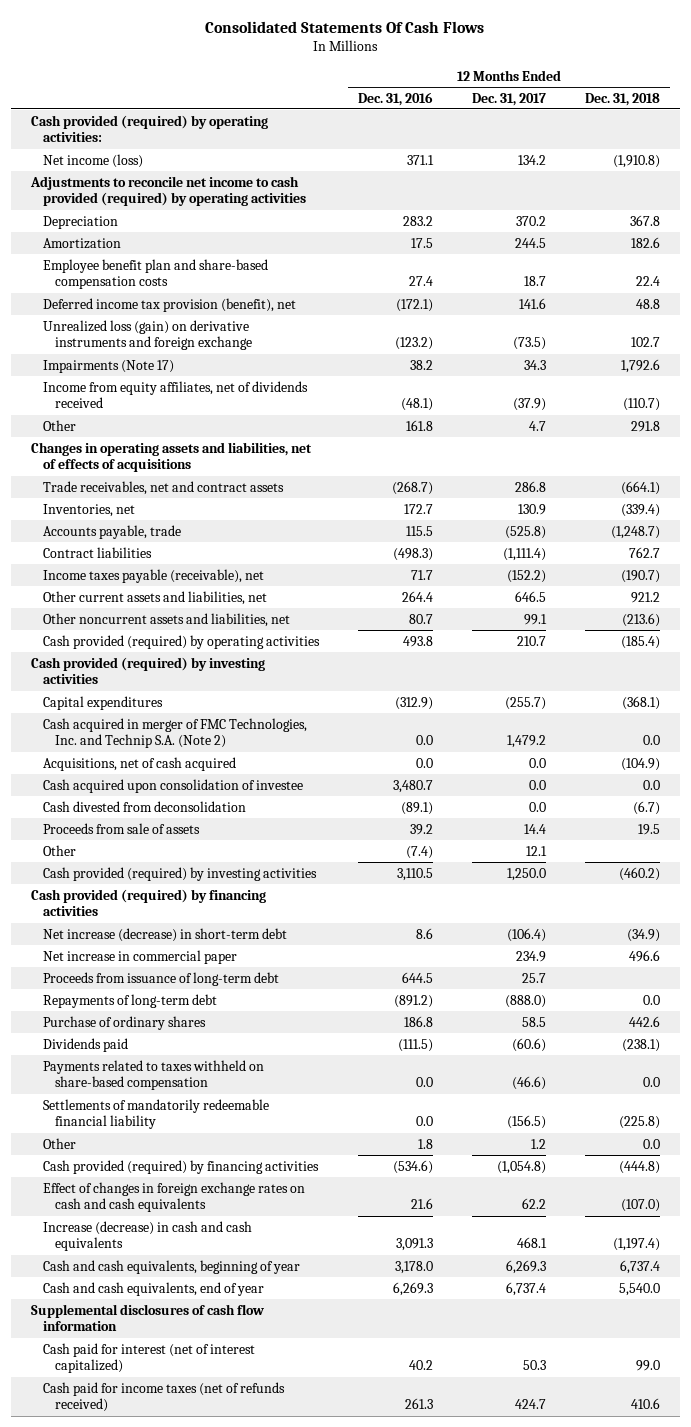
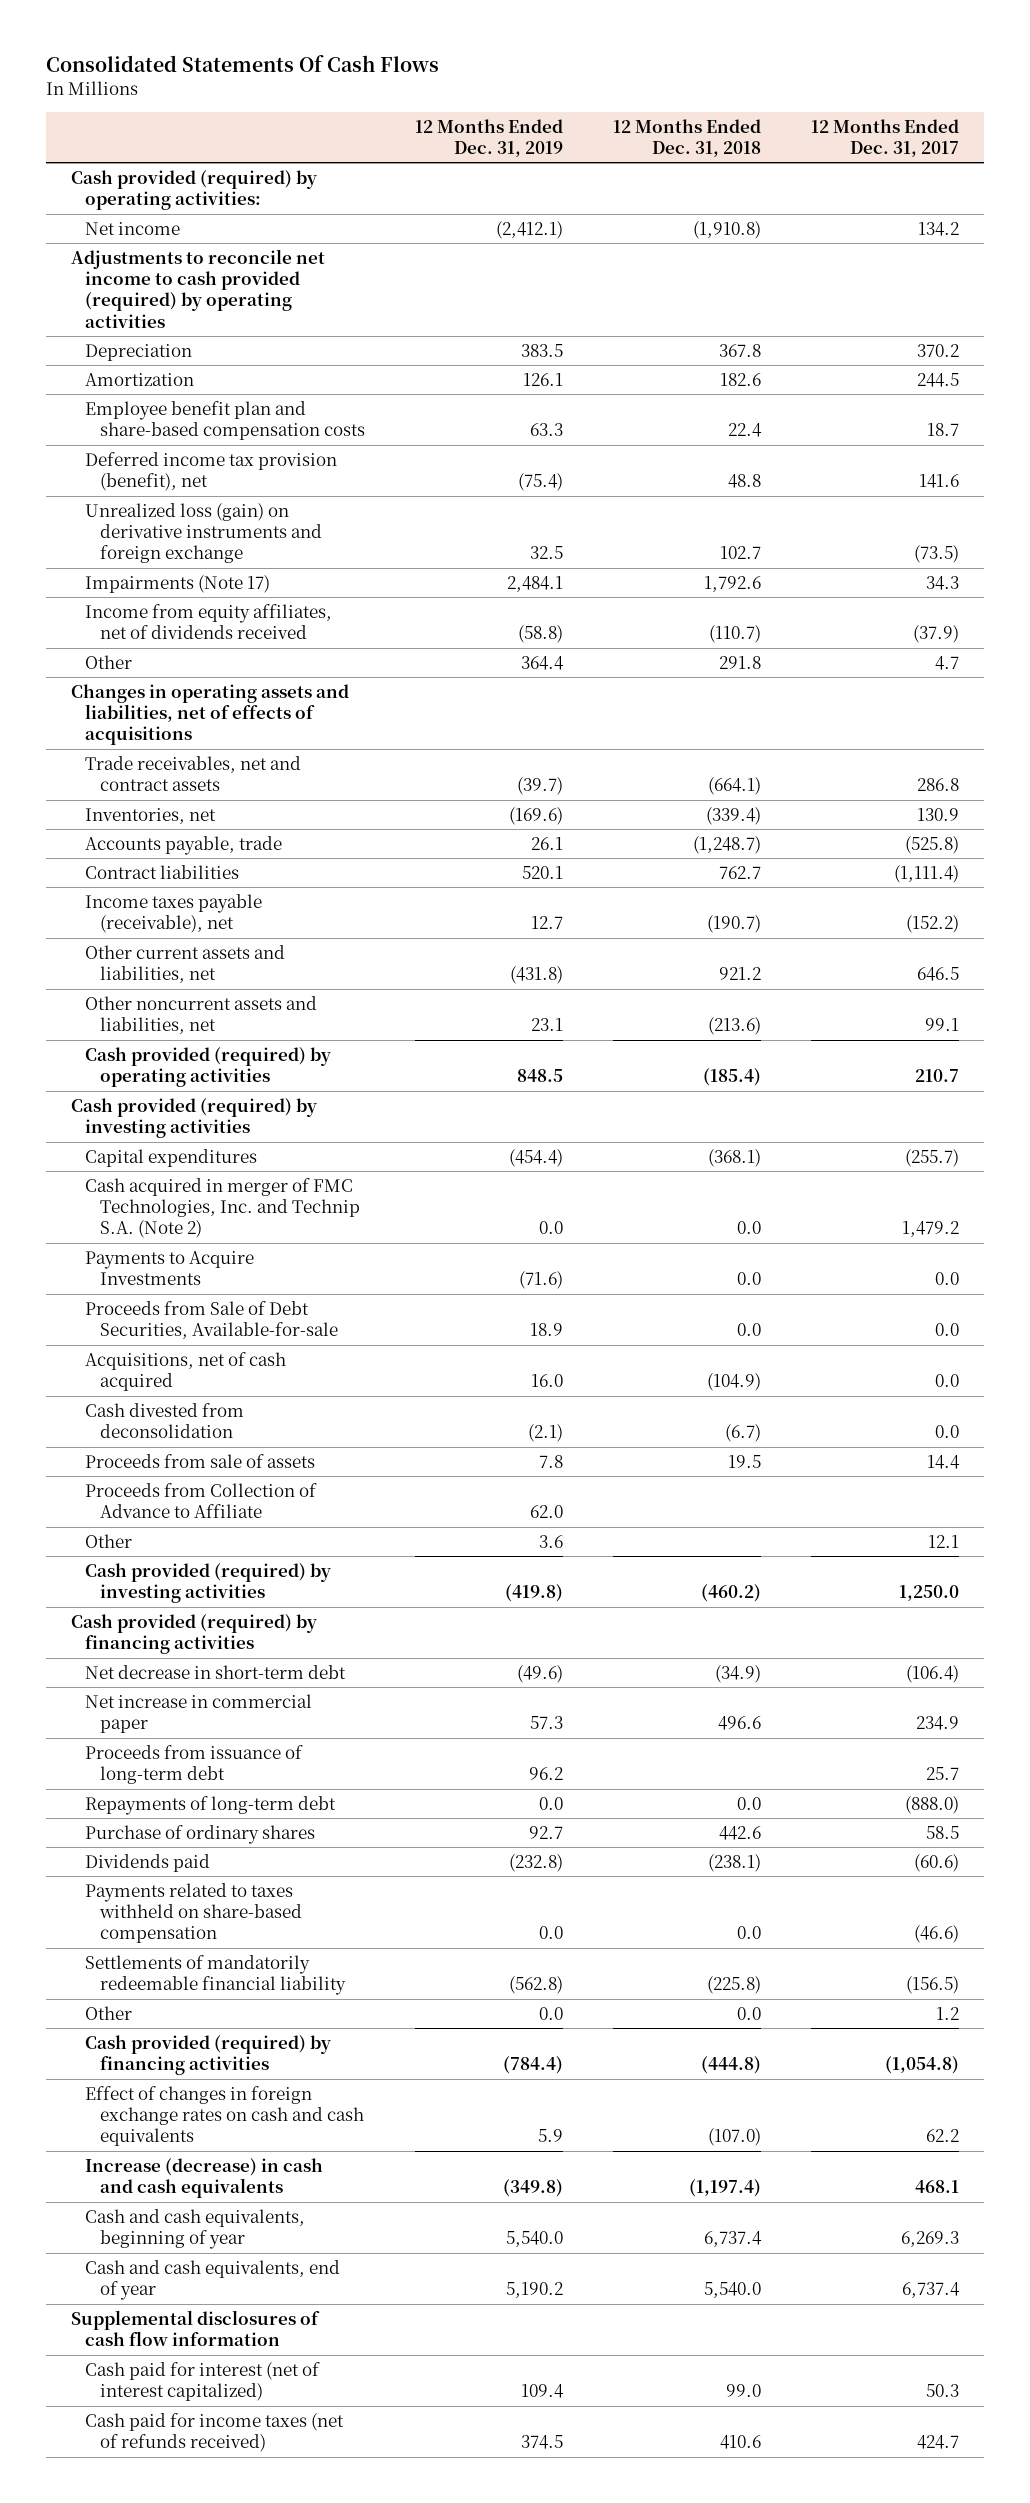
- | 12 Months Ended Dec. 31, 2016 | 12 Months Ended Dec. 31, 2017 | 12 Months Ended Dec. 31, 2018
+ | 12 Months Ended Dec. 31, 2019 | 12 Months Ended Dec. 31, 2018 | 12 Months Ended Dec. 31, 2017
- Net income (loss) | 371.1 | 134.2 | (1,910.8)
+ Net income | (2,412.1) | (1,910.8) | 134.2
+ Payments to Acquire Investments | (71.6) | 0.0 | 0.0
+ Proceeds from Sale of Debt Securities, Available-for-sale | 18.9 | 0.0 | 0.0
- Cash acquired upon consolidation of investee | 3,480.7 | 0.0 | 0.0
+ Proceeds from Collection of Advance to Affiliate | 62.0 | |
- Net increase (decrease) in short-term debt | 8.6 | (106.4) | (34.9)
+ Net decrease in short-term debt | (49.6) | (34.9) | (106.4)

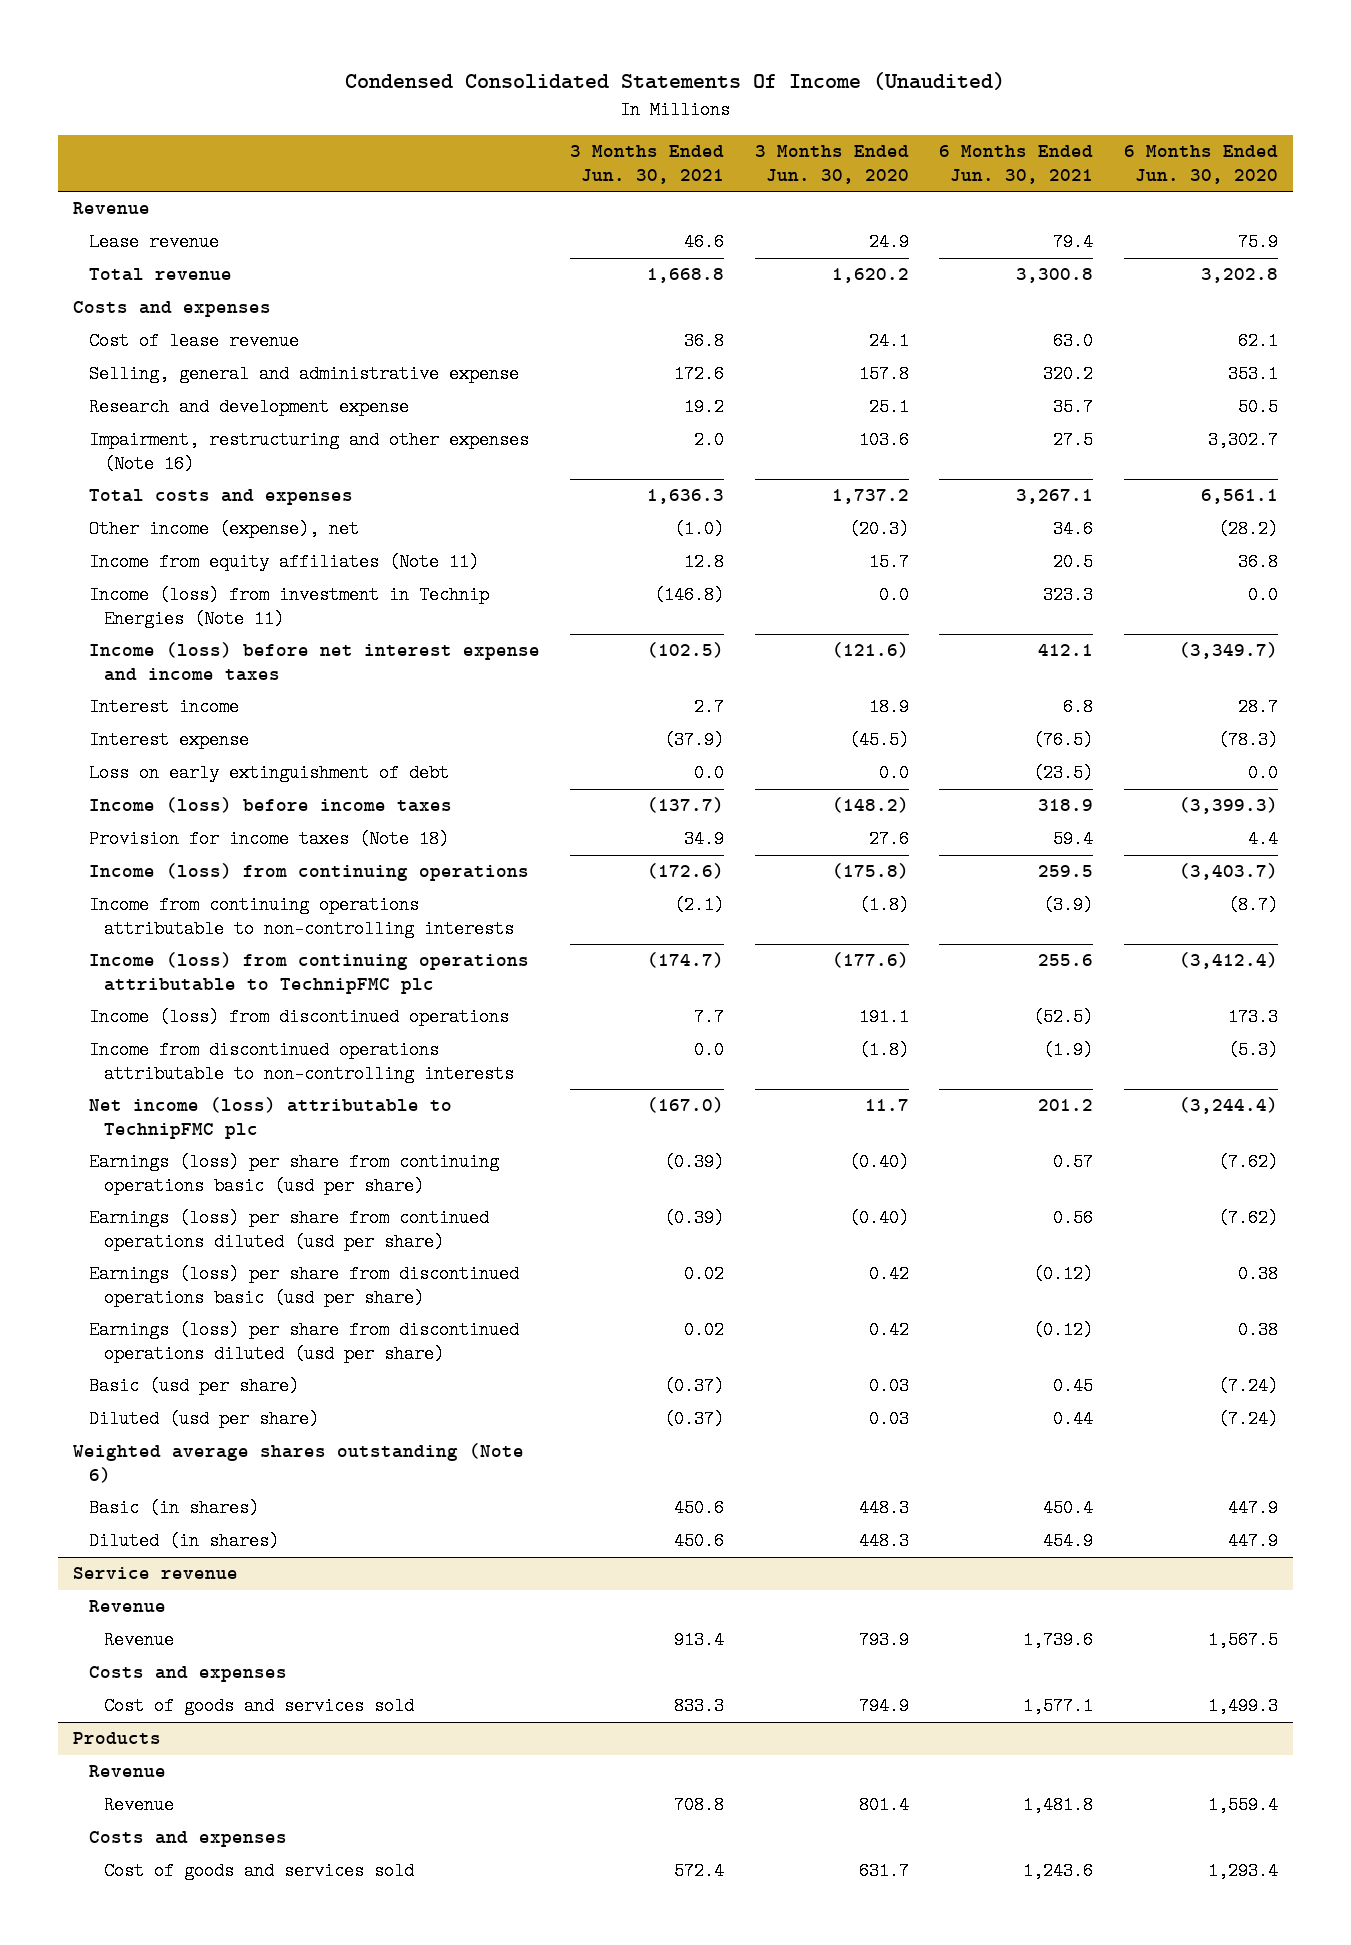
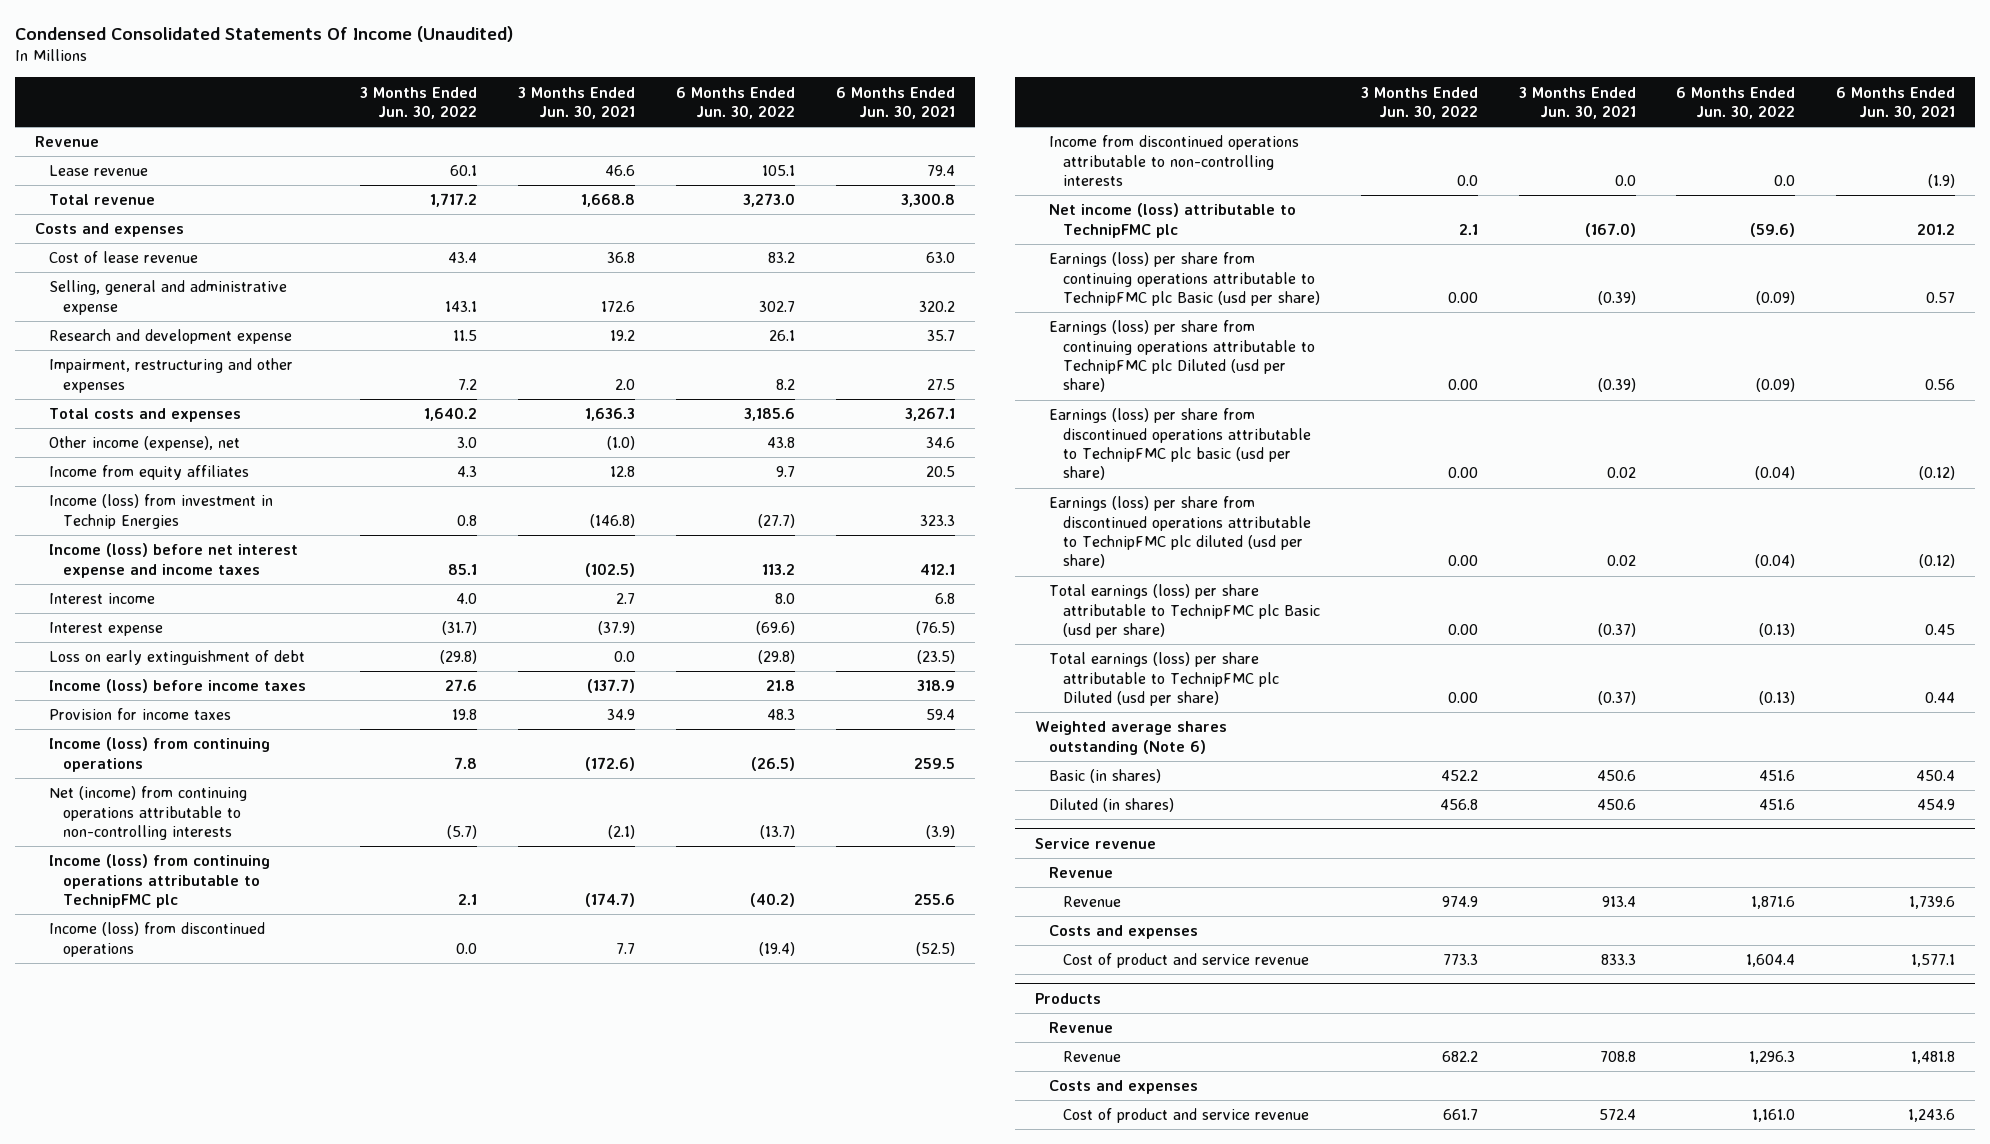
- | 3 Months Ended Jun. 30, 2021 | 3 Months Ended Jun. 30, 2020 | 6 Months Ended Jun. 30, 2021 | 6 Months Ended Jun. 30, 2020
+ | 3 Months Ended Jun. 30, 2022 | 3 Months Ended Jun. 30, 2021 | 6 Months Ended Jun. 30, 2022 | 6 Months Ended Jun. 30, 2021
- Impairment, restructuring and other expenses (Note 16) | 2.0 | 103.6 | 27.5 | 3,302.7
+ Impairment, restructuring and other expenses | 7.2 | 2.0 | 8.2 | 27.5
- Income from equity affiliates (Note 11) | 12.8 | 15.7 | 20.5 | 36.8
- Income (loss) from investment in Technip Energies (Note 11) | (146.8) | 0.0 | 323.3 | 0.0
+ Income from equity affiliates | 4.3 | 12.8 | 9.7 | 20.5
+ Income (loss) from investment in Technip Energies | 0.8 | (146.8) | (27.7) | 323.3
- Provision for income taxes (Note 18) | 34.9 | 27.6 | 59.4 | 4.4
+ Provision for income taxes | 19.8 | 34.9 | 48.3 | 59.4
- Income from continuing operations attributable to non-controlling interests | (2.1) | (1.8) | (3.9) | (8.7)
+ Net (income) from continuing operations attributable to non-controlling interests | (5.7) | (2.1) | (13.7) | (3.9)
- Earnings (loss) per share from continuing operations basic (usd per share) | (0.39) | (0.40) | 0.57 | (7.62)
- Earnings (loss) per share from continued operations diluted (usd per share) | (0.39) | (0.40) | 0.56 | (7.62)
- Earnings (loss) per share from discontinued operations basic (usd per share) | 0.02 | 0.42 | (0.12) | 0.38
- Earnings (loss) per share from discontinued operations diluted (usd per share) | 0.02 | 0.42 | (0.12) | 0.38
- Basic (usd per share) | (0.37) | 0.03 | 0.45 | (7.24)
- Diluted (usd per share) | (0.37) | 0.03 | 0.44 | (7.24)
+ Earnings (loss) per share from continuing operations attributable to TechnipFMC plc Basic (usd per share) | 0.00 | (0.39) | (0.09) | 0.57
+ Earnings (loss) per share from continuing operations attributable to TechnipFMC plc Diluted (usd per share) | 0.00 | (0.39) | (0.09) | 0.56
+ Earnings (loss) per share from discontinued operations attributable to TechnipFMC plc basic (usd per share) | 0.00 | 0.02 | (0.04) | (0.12)
+ Earnings (loss) per share from discontinued operations attributable to TechnipFMC plc diluted (usd per share) | 0.00 | 0.02 | (0.04) | (0.12)
+ Total earnings (loss) per share attributable to TechnipFMC plc Basic (usd per share) | 0.00 | (0.37) | (0.13) | 0.45
+ Total earnings (loss) per share attributable to TechnipFMC plc Diluted (usd per share) | 0.00 | (0.37) | (0.13) | 0.44
@ Service revenue
- Cost of goods and services sold | 833.3 | 794.9 | 1,577.1 | 1,499.3
+ Cost of product and service revenue | 773.3 | 833.3 | 1,604.4 | 1,577.1
@ Products
- Cost of goods and services sold | 572.4 | 631.7 | 1,243.6 | 1,293.4
+ Cost of product and service revenue | 661.7 | 572.4 | 1,161.0 | 1,243.6

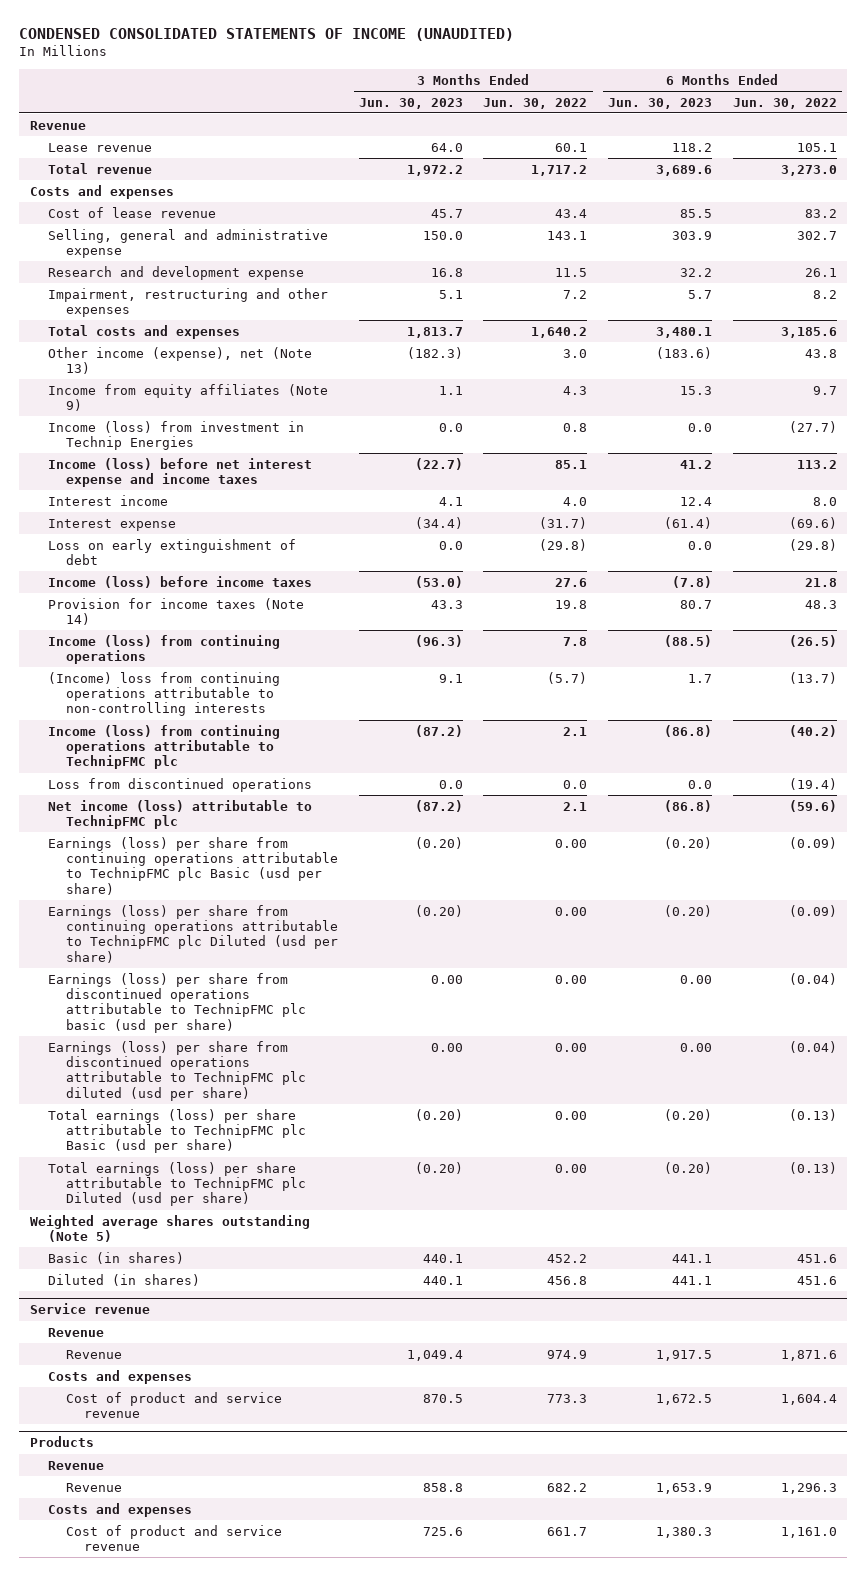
- Condensed Consolidated Statements Of Income (Unaudited)
+ CONDENSED CONSOLIDATED STATEMENTS OF INCOME (UNAUDITED)
- | 3 Months Ended Jun. 30, 2022 | 3 Months Ended Jun. 30, 2021 | 6 Months Ended Jun. 30, 2022 | 6 Months Ended Jun. 30, 2021
+ | 3 Months Ended Jun. 30, 2023 | 3 Months Ended Jun. 30, 2022 | 6 Months Ended Jun. 30, 2023 | 6 Months Ended Jun. 30, 2022
- Other income (expense), net | 3.0 | (1.0) | 43.8 | 34.6
- Income from equity affiliates | 4.3 | 12.8 | 9.7 | 20.5
+ Other income (expense), net (Note 13) | (182.3) | 3.0 | (183.6) | 43.8
+ Income from equity affiliates (Note 9) | 1.1 | 4.3 | 15.3 | 9.7
- Provision for income taxes | 19.8 | 34.9 | 48.3 | 59.4
+ Provision for income taxes (Note 14) | 43.3 | 19.8 | 80.7 | 48.3
- Net (income) from continuing operations attributable to non-controlling interests | (5.7) | (2.1) | (13.7) | (3.9)
+ (Income) loss from continuing operations attributable to non-controlling interests | 9.1 | (5.7) | 1.7 | (13.7)
- Income (loss) from discontinued operations | 0.0 | 7.7 | (19.4) | (52.5)
- Income from discontinued operations attributable to non-controlling interests | 0.0 | 0.0 | 0.0 | (1.9)
+ Loss from discontinued operations | 0.0 | 0.0 | 0.0 | (19.4)
- Weighted average shares outstanding (Note 6)
+ Weighted average shares outstanding (Note 5)

